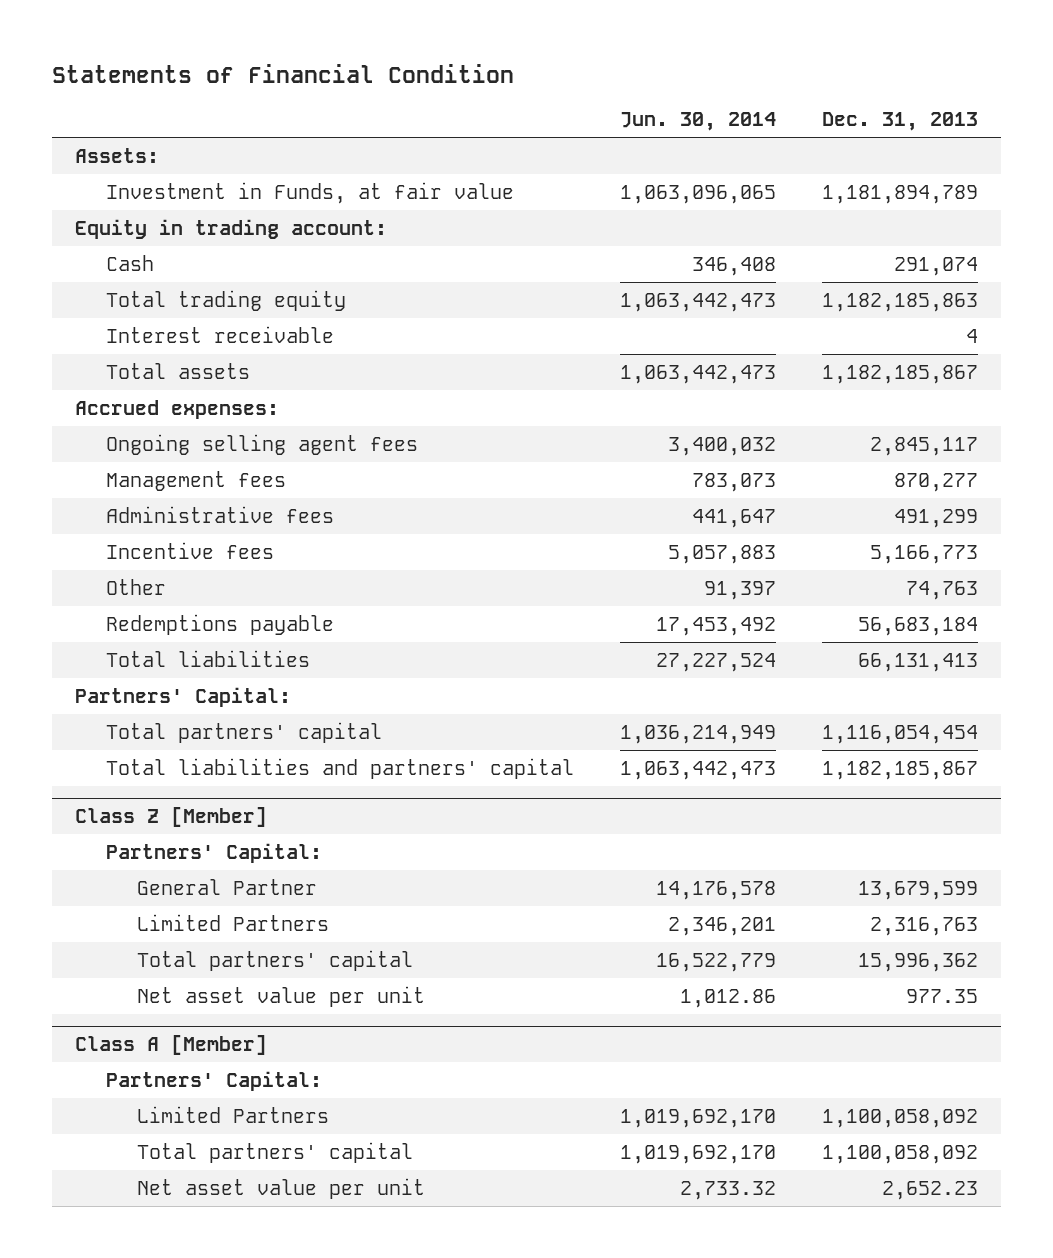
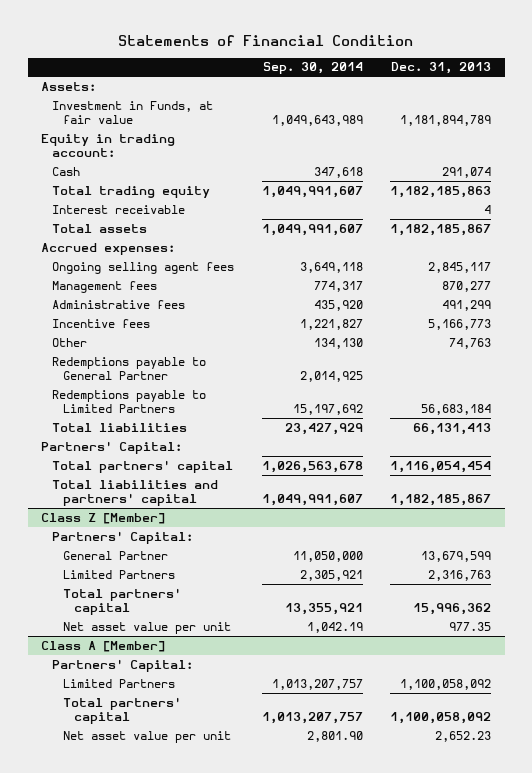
- | Jun. 30, 2014 | Dec. 31, 2013
+ | Sep. 30, 2014 | Dec. 31, 2013
- Redemptions payable | 17,453,492 | 56,683,184
+ Redemptions payable to General Partner | 2,014,925 |
+ Redemptions payable to Limited Partners | 15,197,692 | 56,683,184

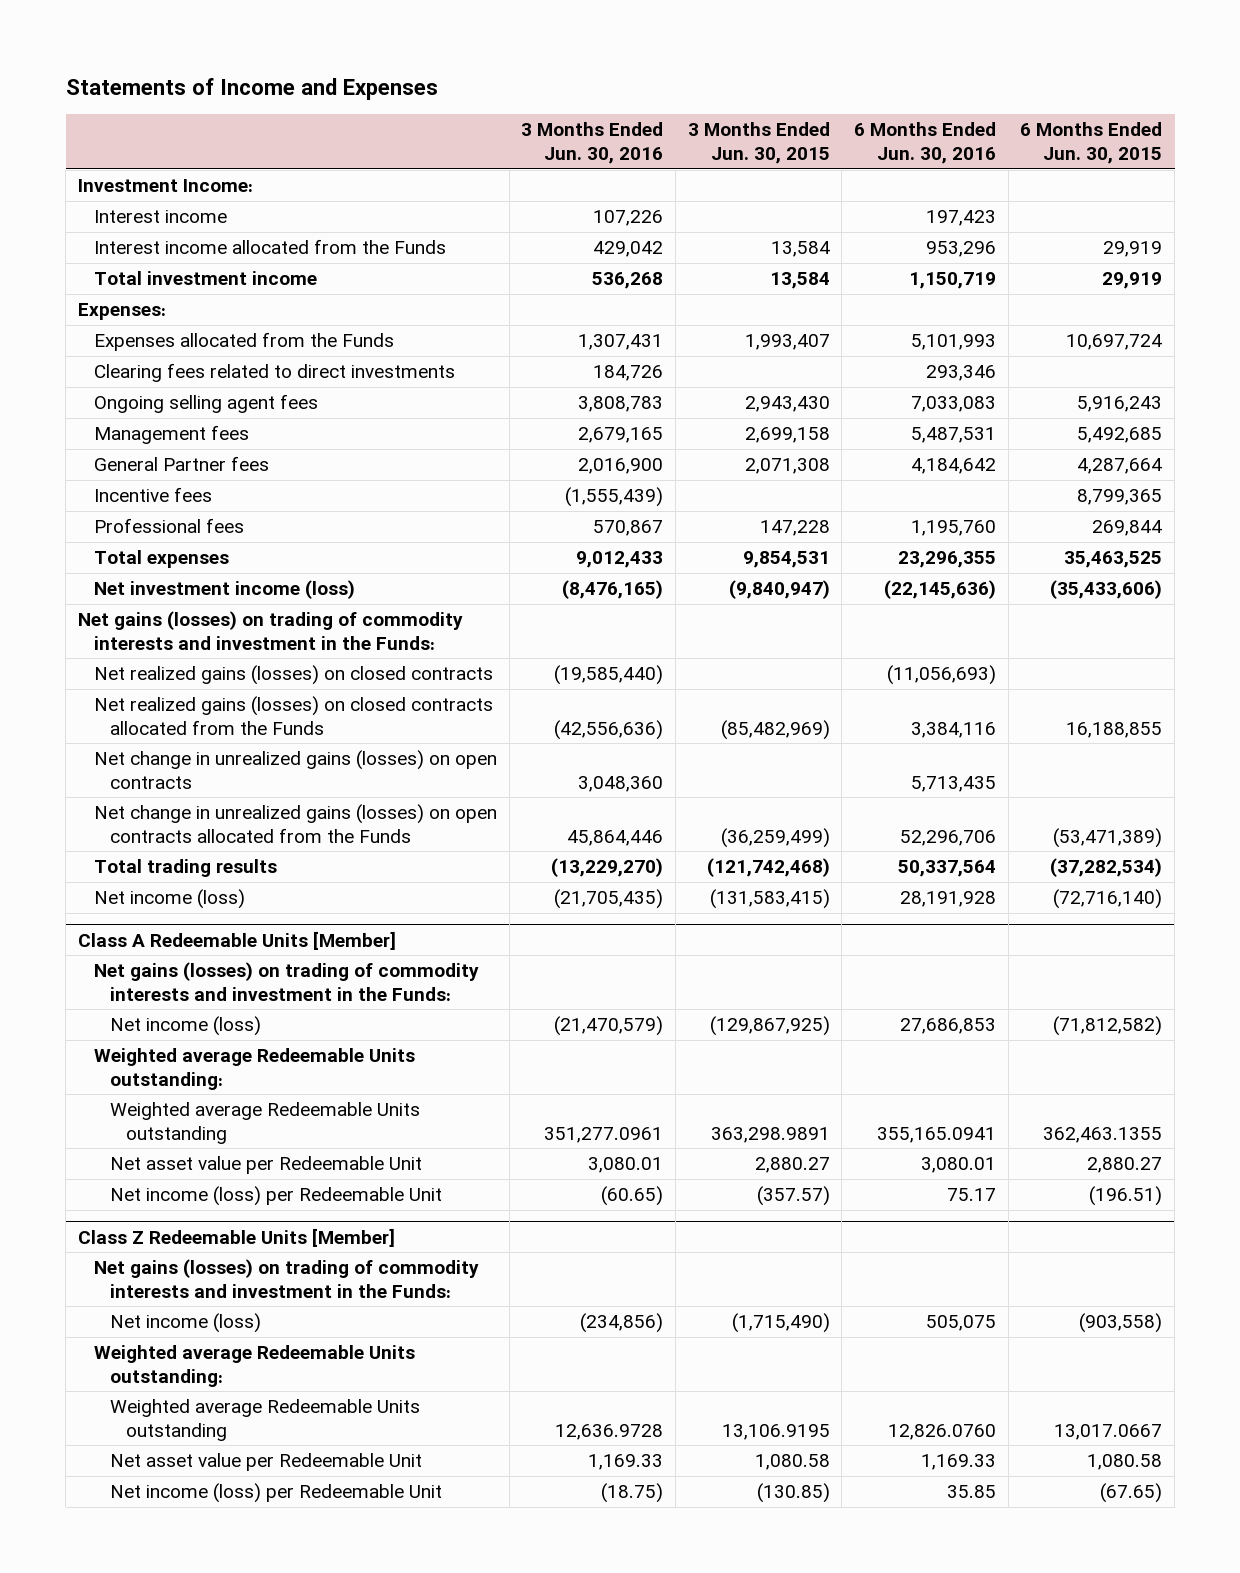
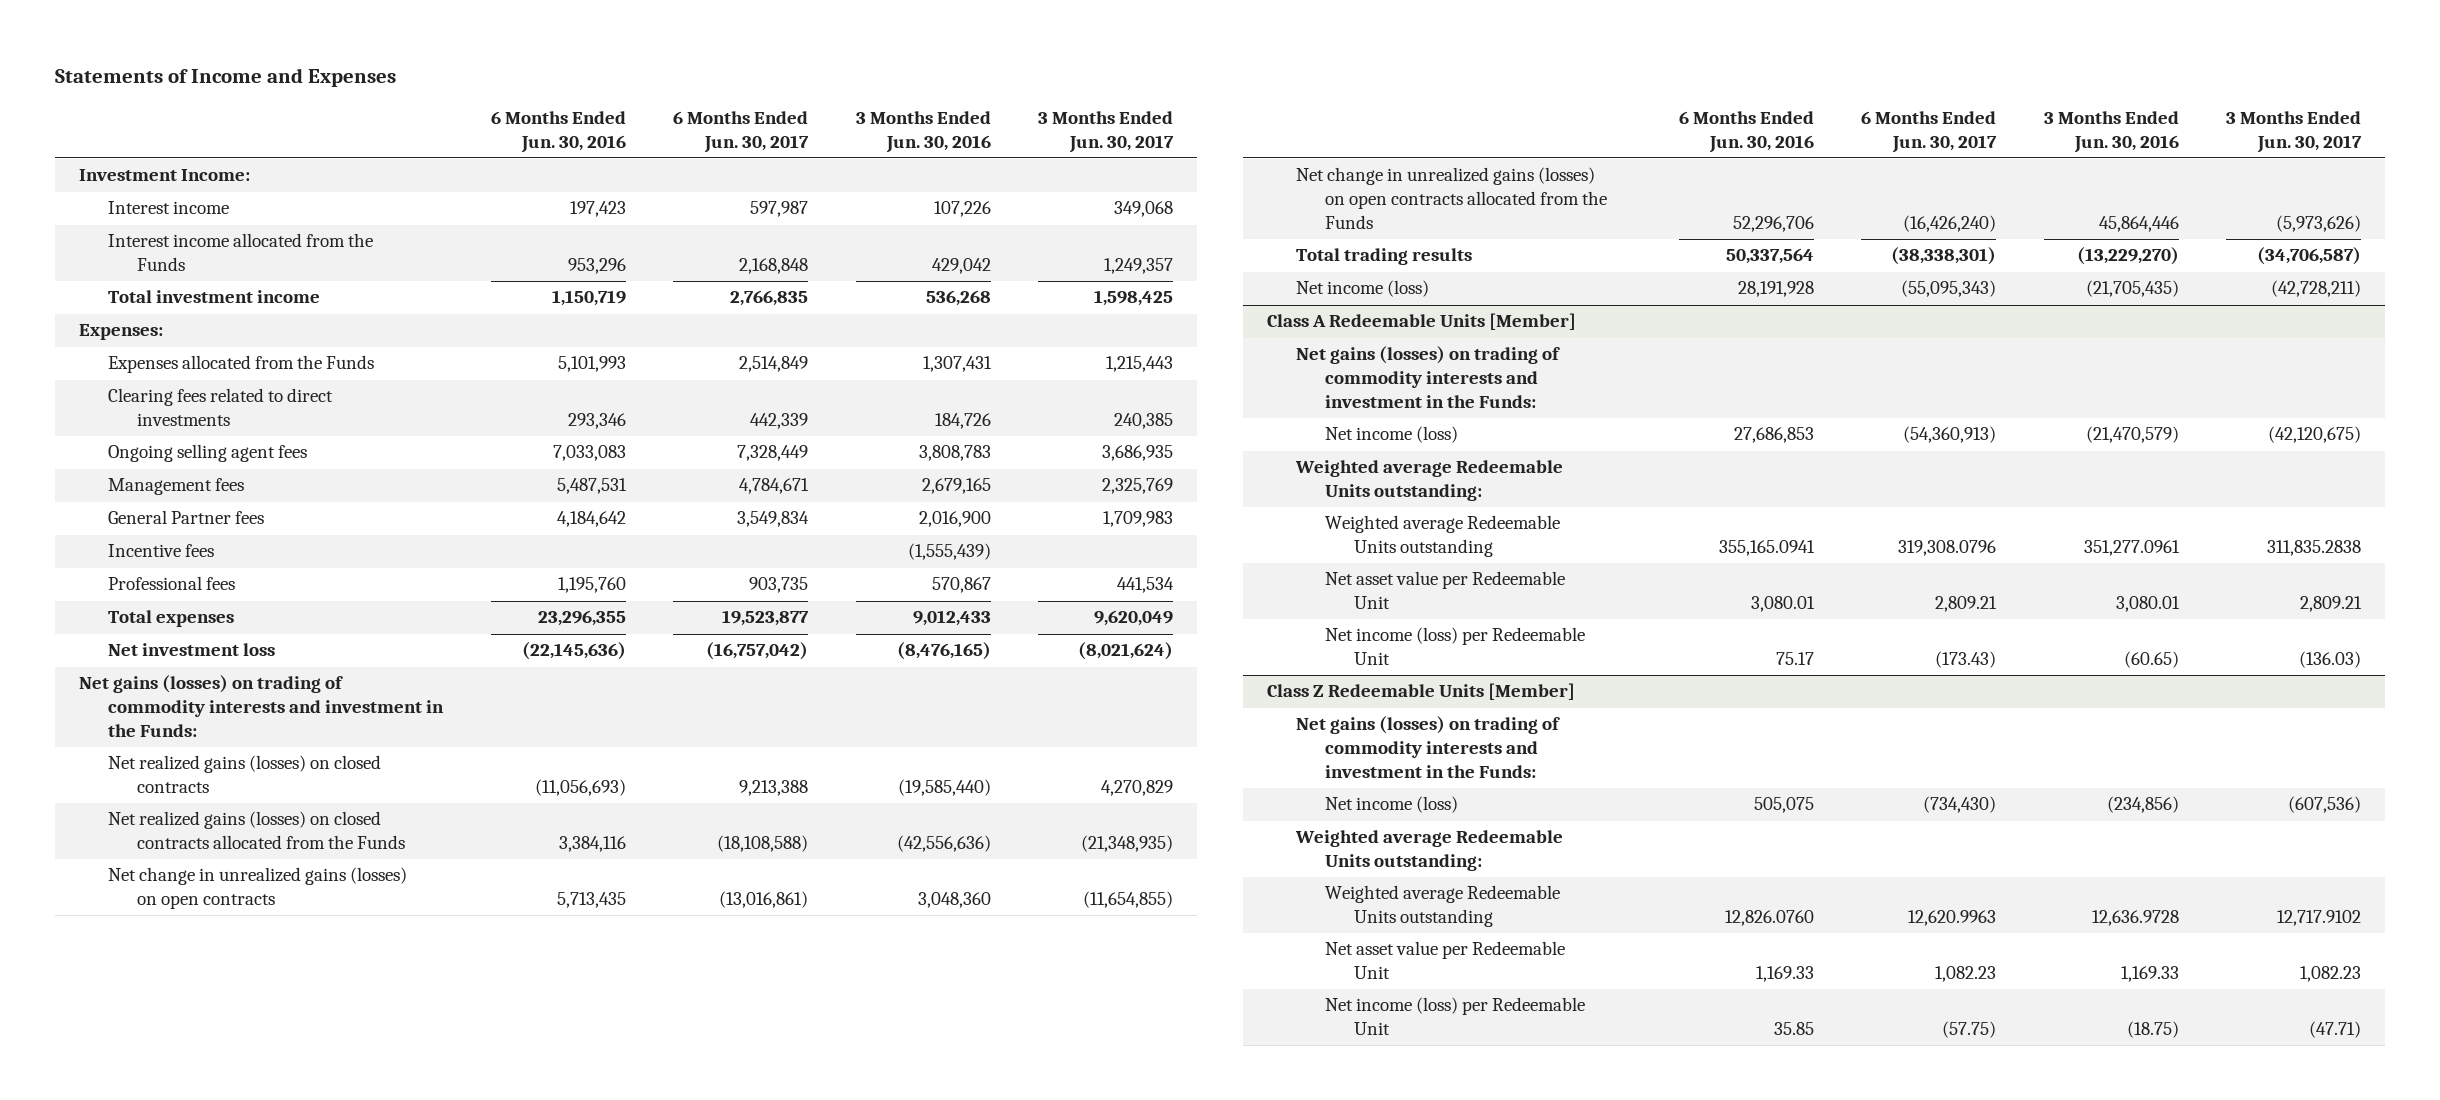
- | 3 Months Ended Jun. 30, 2016 | 3 Months Ended Jun. 30, 2015 | 6 Months Ended Jun. 30, 2016 | 6 Months Ended Jun. 30, 2015
+ | 6 Months Ended Jun. 30, 2016 | 6 Months Ended Jun. 30, 2017 | 3 Months Ended Jun. 30, 2016 | 3 Months Ended Jun. 30, 2017
- Net investment income (loss) | (8,476,165) | (9,840,947) | (22,145,636) | (35,433,606)
+ Net investment loss | (22,145,636) | (16,757,042) | (8,476,165) | (8,021,624)

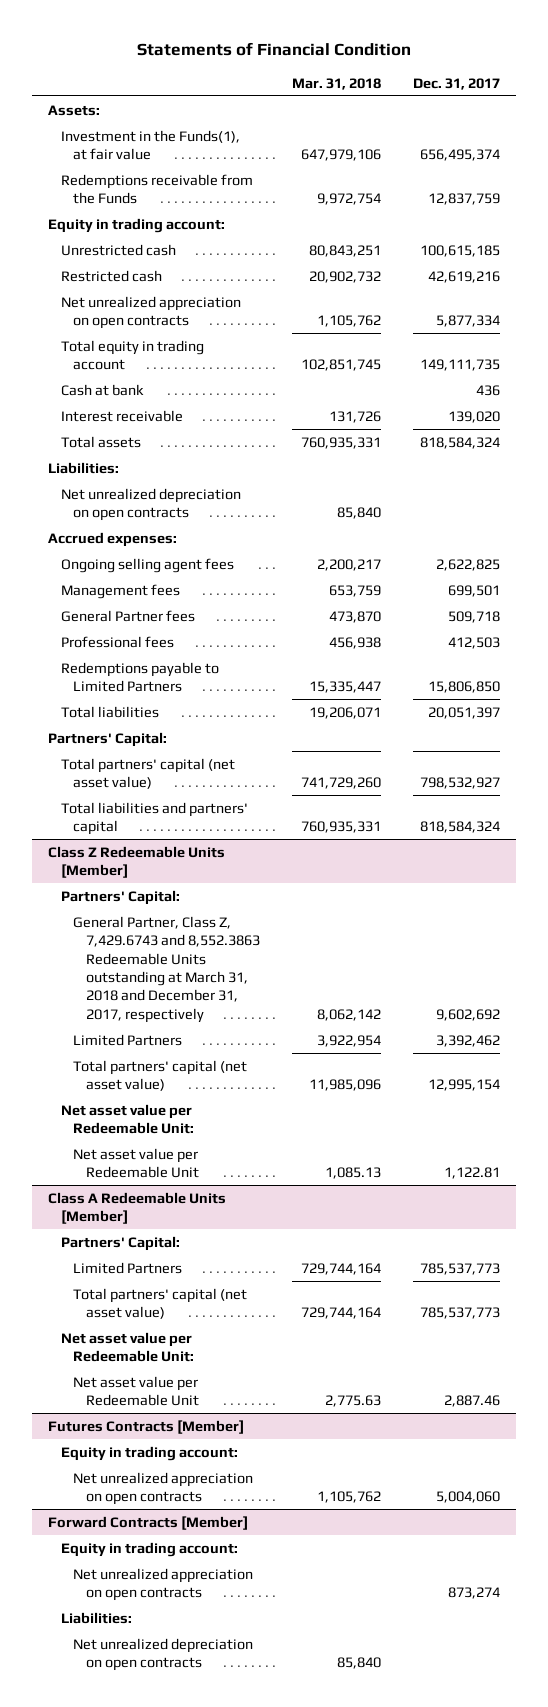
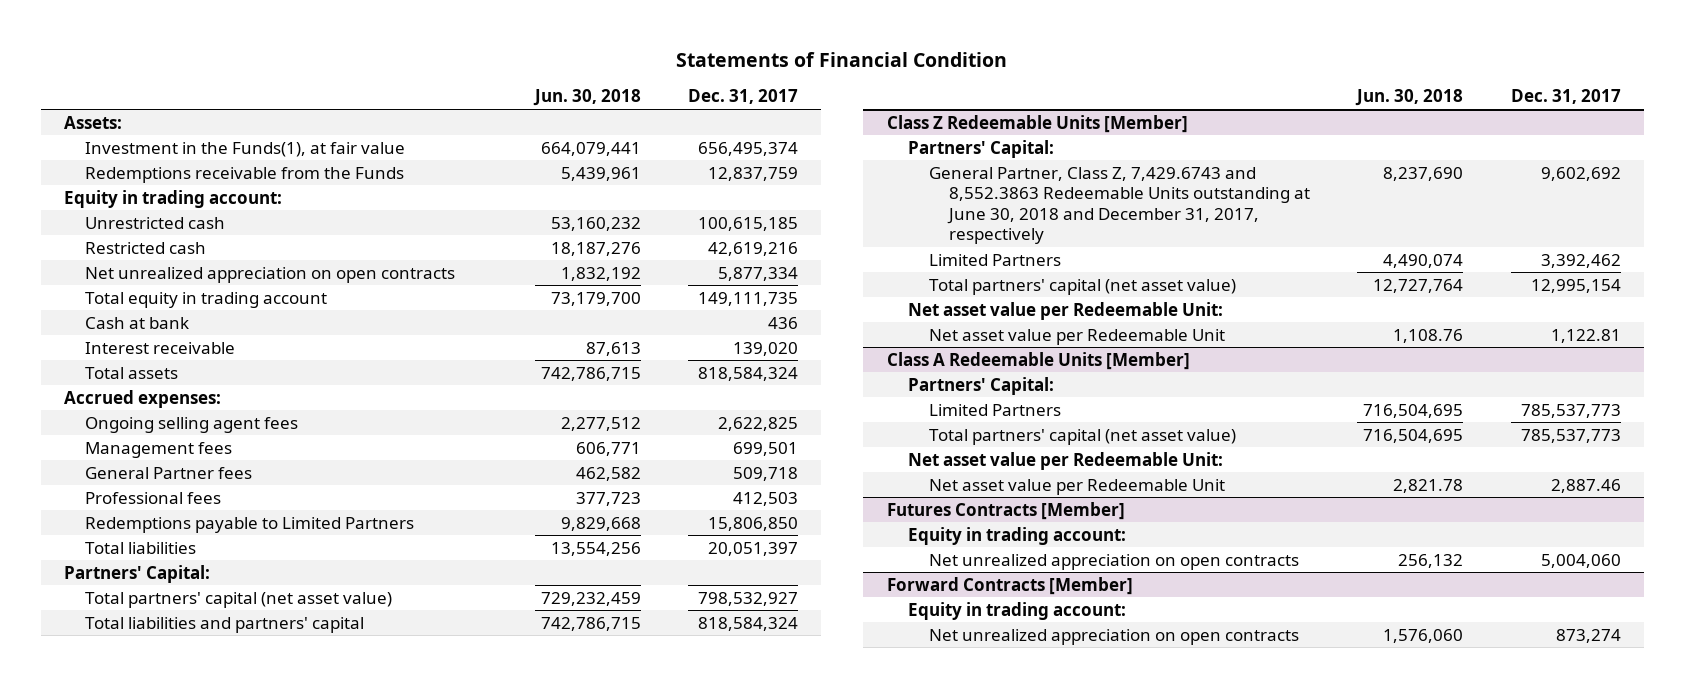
- | Mar. 31, 2018 | Dec. 31, 2017
+ | Jun. 30, 2018 | Dec. 31, 2017
- Liabilities:
- Net unrealized depreciation on open contracts | 85,840 |
@ Class Z Redeemable Units [Member]
- General Partner, Class Z, 7,429.6743 and 8,552.3863 Redeemable Units outstanding at March 31, 2018 and December 31, 2017, respectively | 8,062,142 | 9,602,692
+ General Partner, Class Z, 7,429.6743 and 8,552.3863 Redeemable Units outstanding at June 30, 2018 and December 31, 2017, respectively | 8,237,690 | 9,602,692
@ Forward Contracts [Member]
- Liabilities:
- Net unrealized depreciation on open contracts | 85,840 |

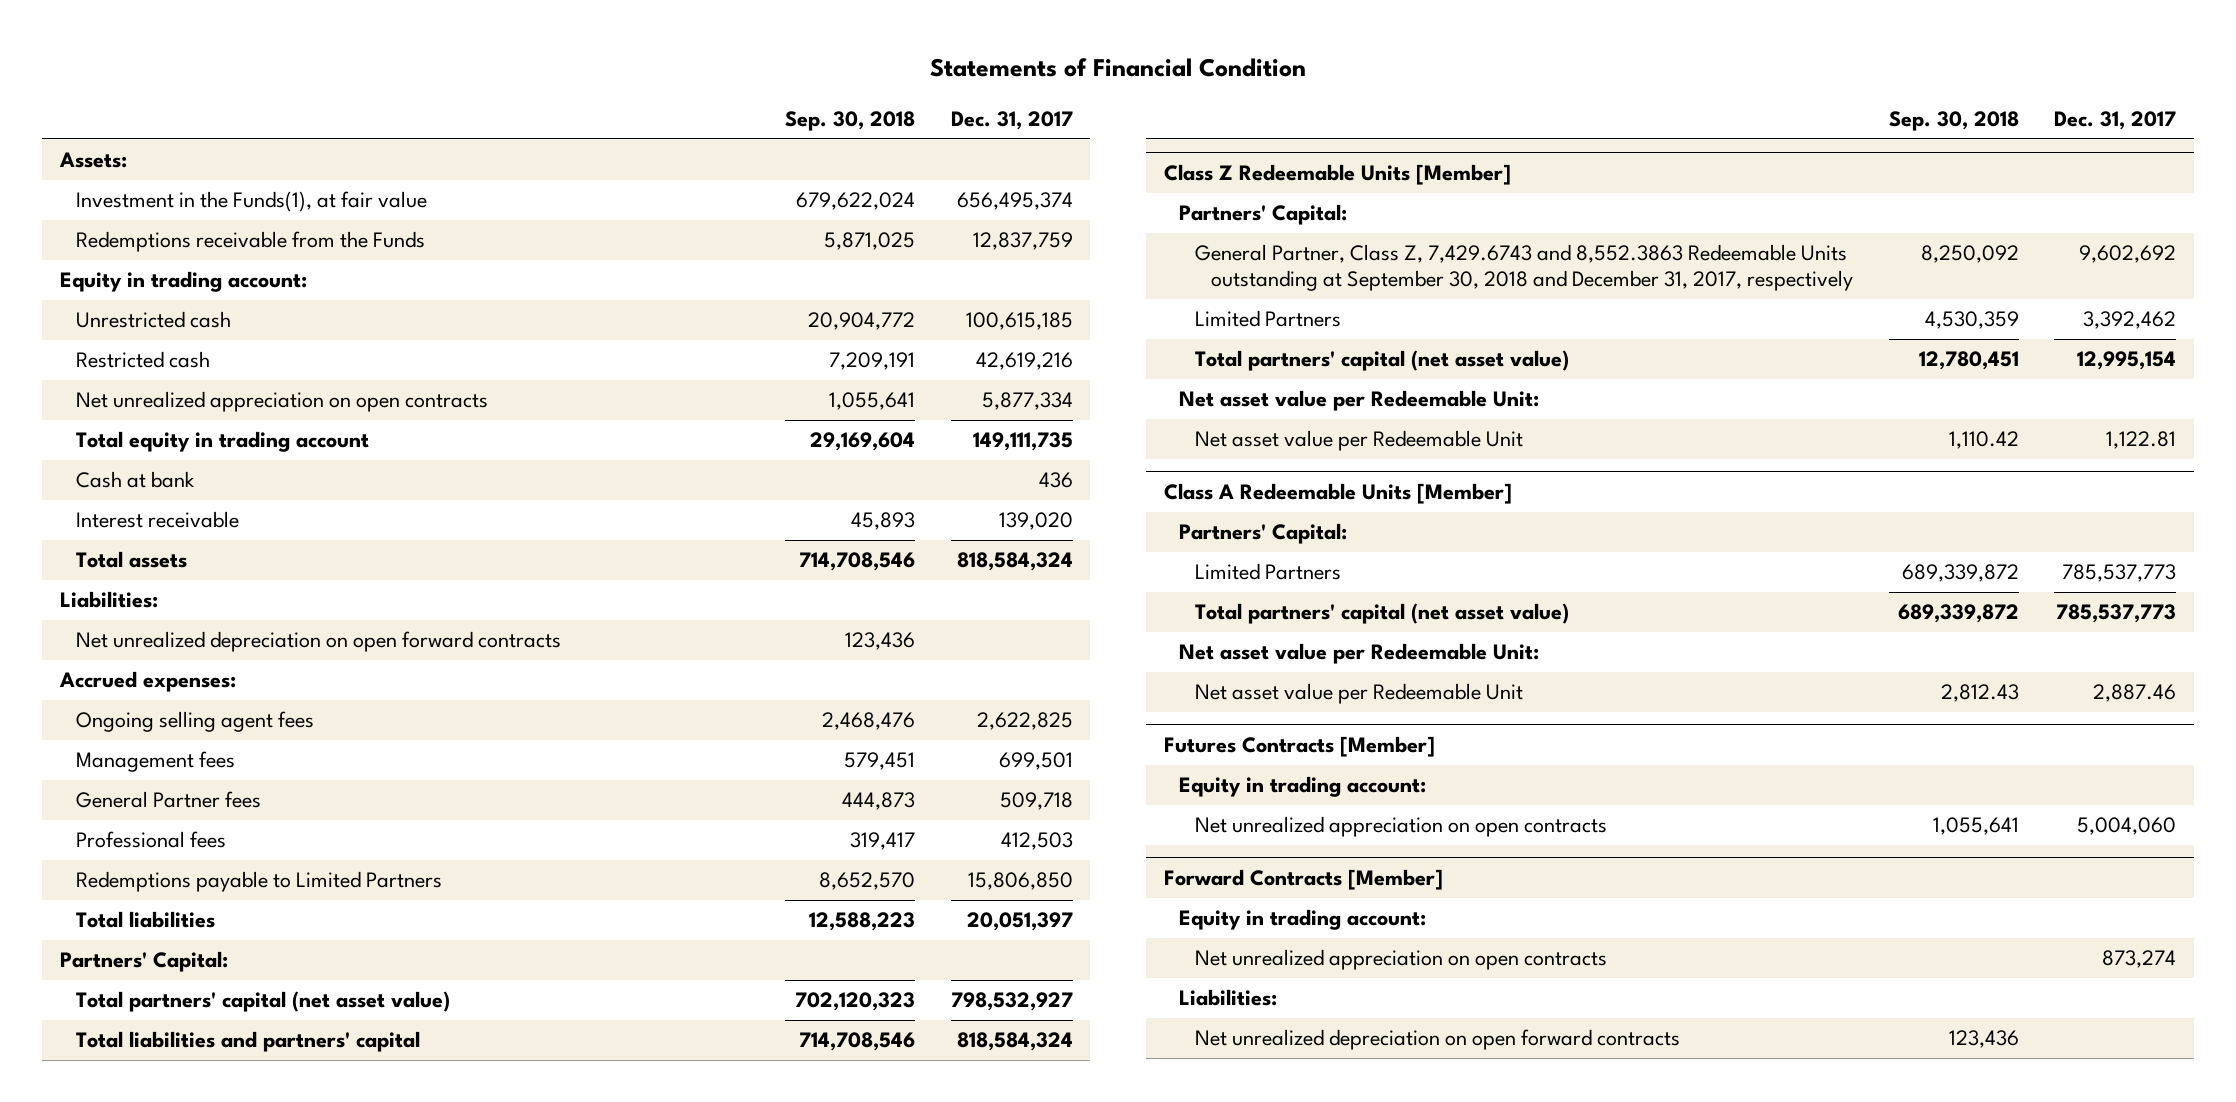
- | Jun. 30, 2018 | Dec. 31, 2017
+ | Sep. 30, 2018 | Dec. 31, 2017
+ Liabilities:
+ Net unrealized depreciation on open forward contracts | 123,436 |
@ Class Z Redeemable Units [Member]
- General Partner, Class Z, 7,429.6743 and 8,552.3863 Redeemable Units outstanding at June 30, 2018 and December 31, 2017, respectively | 8,237,690 | 9,602,692
+ General Partner, Class Z, 7,429.6743 and 8,552.3863 Redeemable Units outstanding at September 30, 2018 and December 31, 2017, respectively | 8,250,092 | 9,602,692
@ Forward Contracts [Member]
+ Liabilities:
+ Net unrealized depreciation on open forward contracts | 123,436 |

